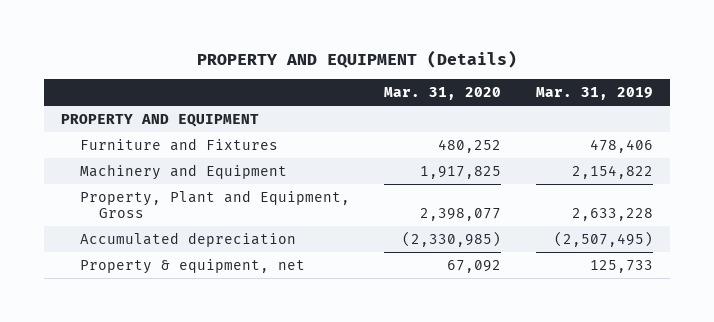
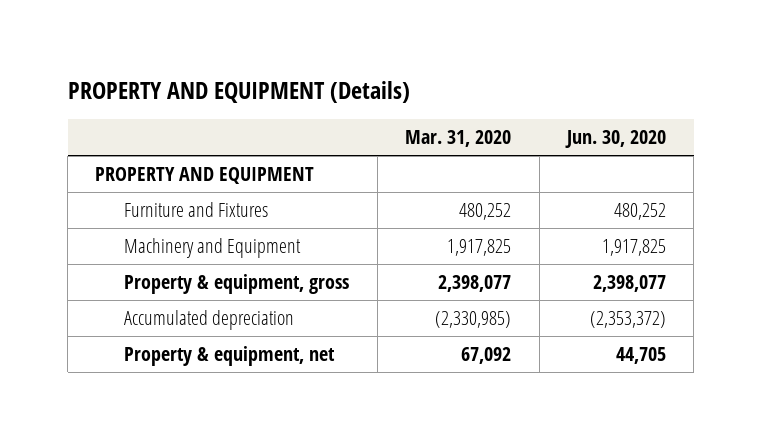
- | Mar. 31, 2020 | Mar. 31, 2019
+ | Mar. 31, 2020 | Jun. 30, 2020
- Property, Plant and Equipment, Gross | 2,398,077 | 2,633,228
+ Property & equipment, gross | 2,398,077 | 2,398,077

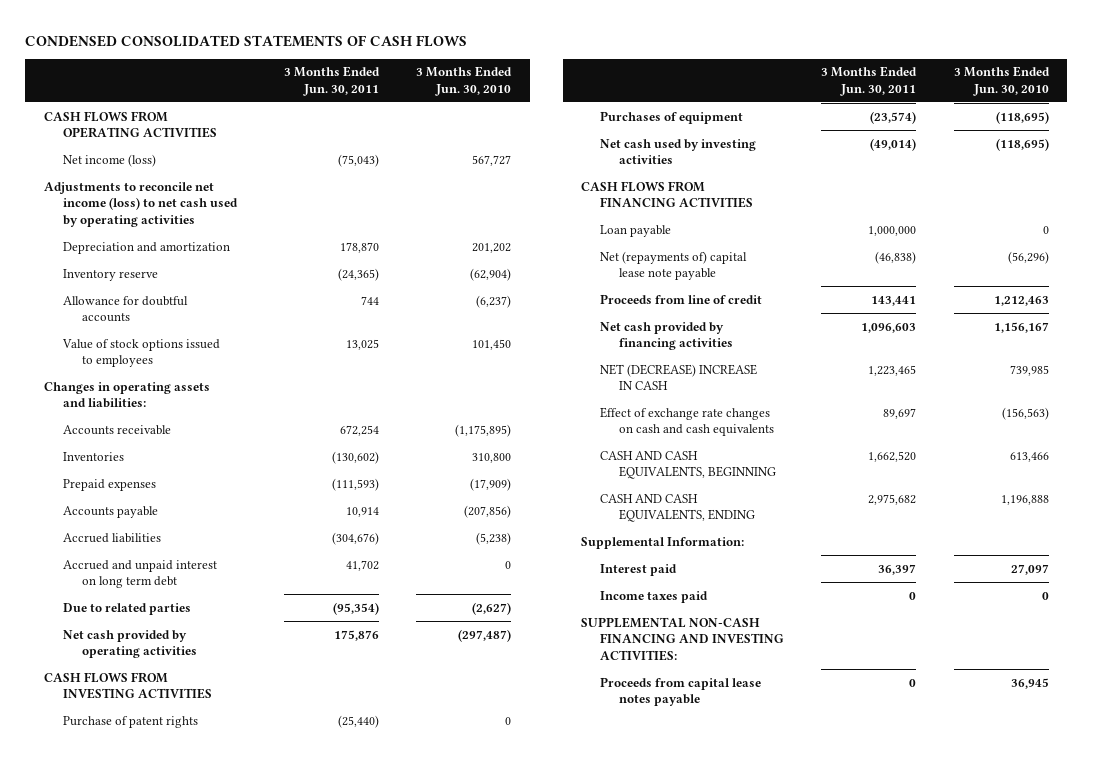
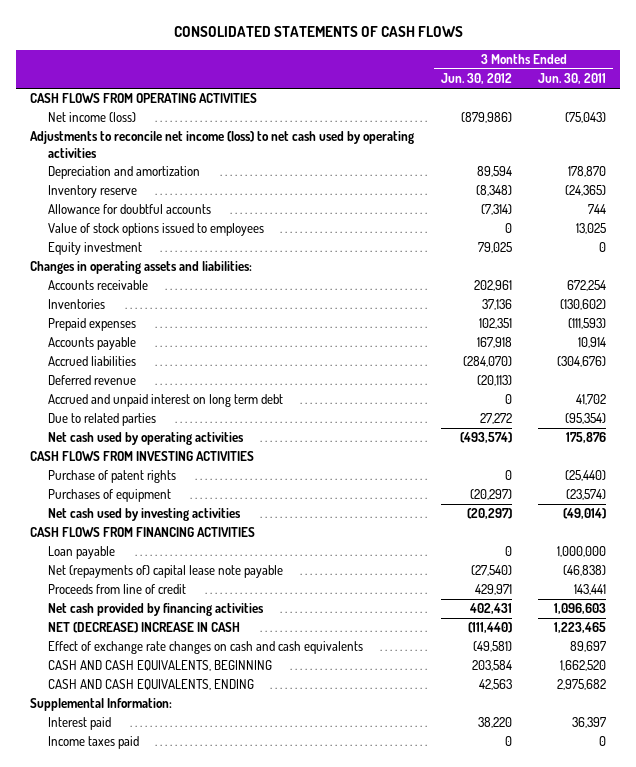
- CONDENSED CONSOLIDATED STATEMENTS OF CASH FLOWS
+ CONSOLIDATED STATEMENTS OF CASH FLOWS
- | 3 Months Ended Jun. 30, 2011 | 3 Months Ended Jun. 30, 2010
+ | 3 Months Ended Jun. 30, 2012 | 3 Months Ended Jun. 30, 2011
+ Equity investment | 79,025 | 0
+ Deferred revenue | (20,113) |
- Net cash provided by operating activities | 175,876 | (297,487)
+ Net cash used by operating activities | (493,574) | 175,876
- SUPPLEMENTAL NON-CASH FINANCING AND INVESTING ACTIVITIES:
- Proceeds from capital lease notes payable | 0 | 36,945

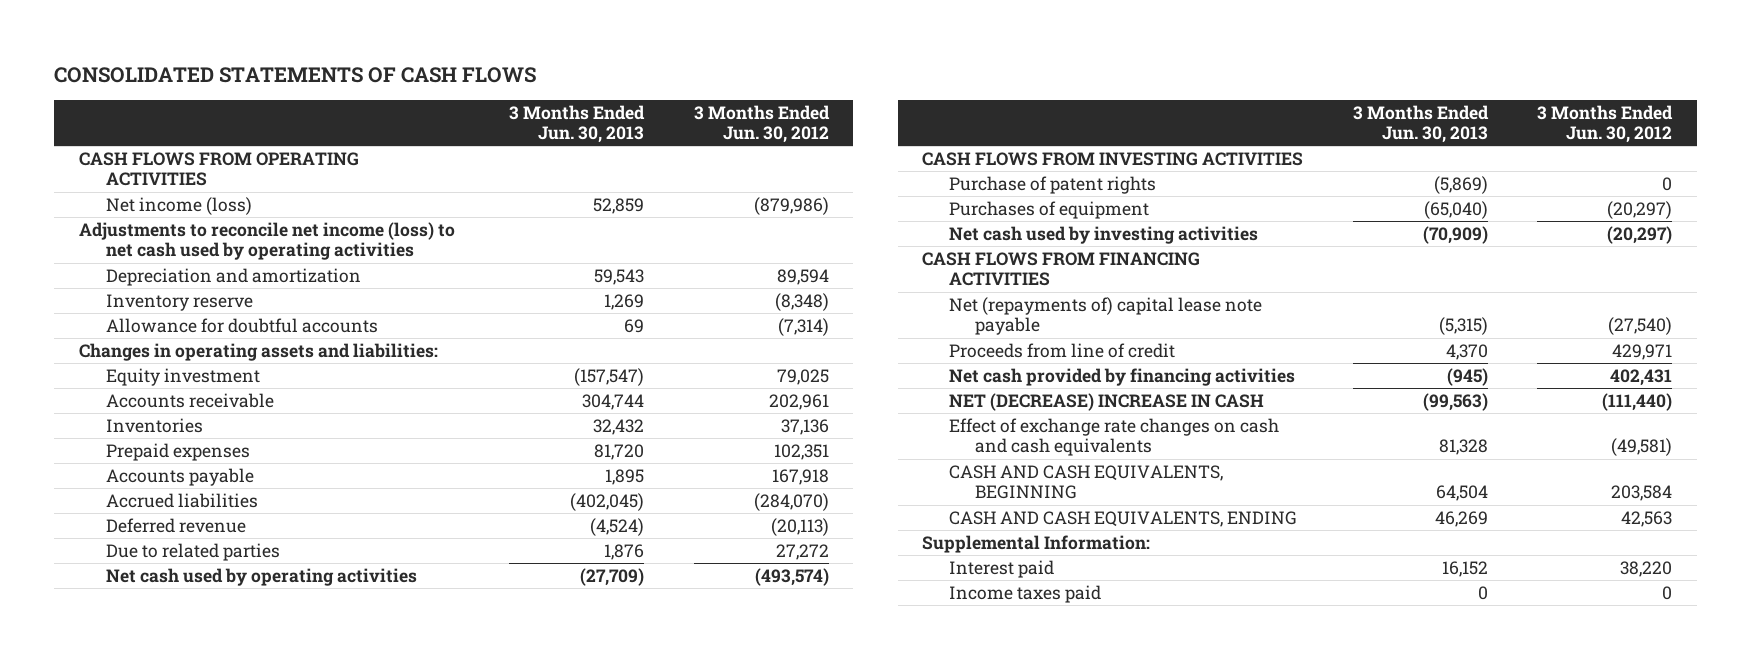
- | 3 Months Ended Jun. 30, 2012 | 3 Months Ended Jun. 30, 2011
+ | 3 Months Ended Jun. 30, 2013 | 3 Months Ended Jun. 30, 2012
- Value of stock options issued to employees | 0 | 13,025
moved down: Equity investment | (157,547) | 79,025
- Accrued and unpaid interest on long term debt | 0 | 41,702
- Loan payable | 0 | 1,000,000

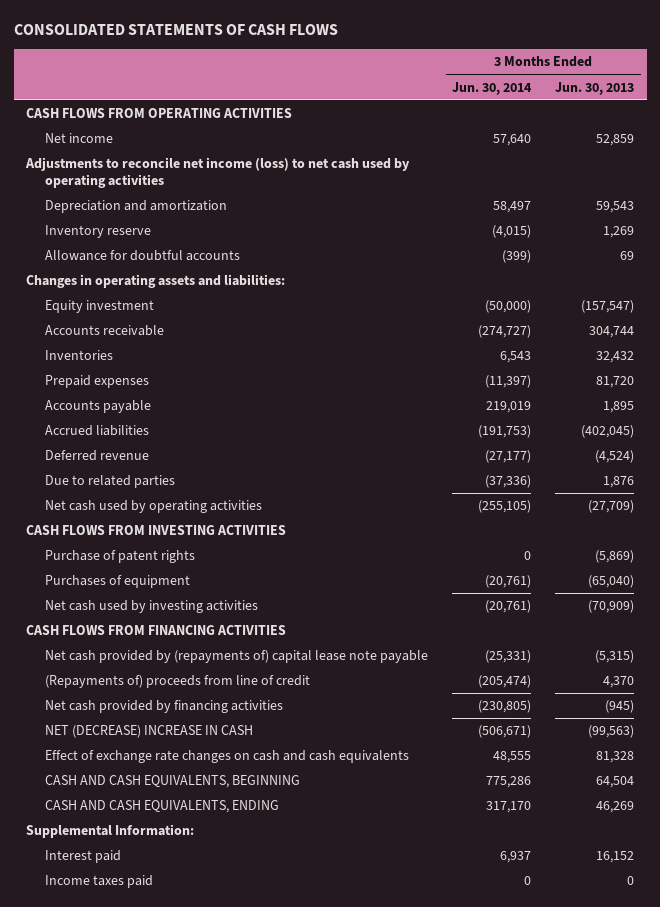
- | 3 Months Ended Jun. 30, 2013 | 3 Months Ended Jun. 30, 2012
+ | 3 Months Ended Jun. 30, 2014 | 3 Months Ended Jun. 30, 2013
- Net income (loss) | 52,859 | (879,986)
+ Net income | 57,640 | 52,859
- Net (repayments of) capital lease note payable | (5,315) | (27,540)
- Proceeds from line of credit | 4,370 | 429,971
+ Net cash provided by (repayments of) capital lease note payable | (25,331) | (5,315)
+ (Repayments of) proceeds from line of credit | (205,474) | 4,370

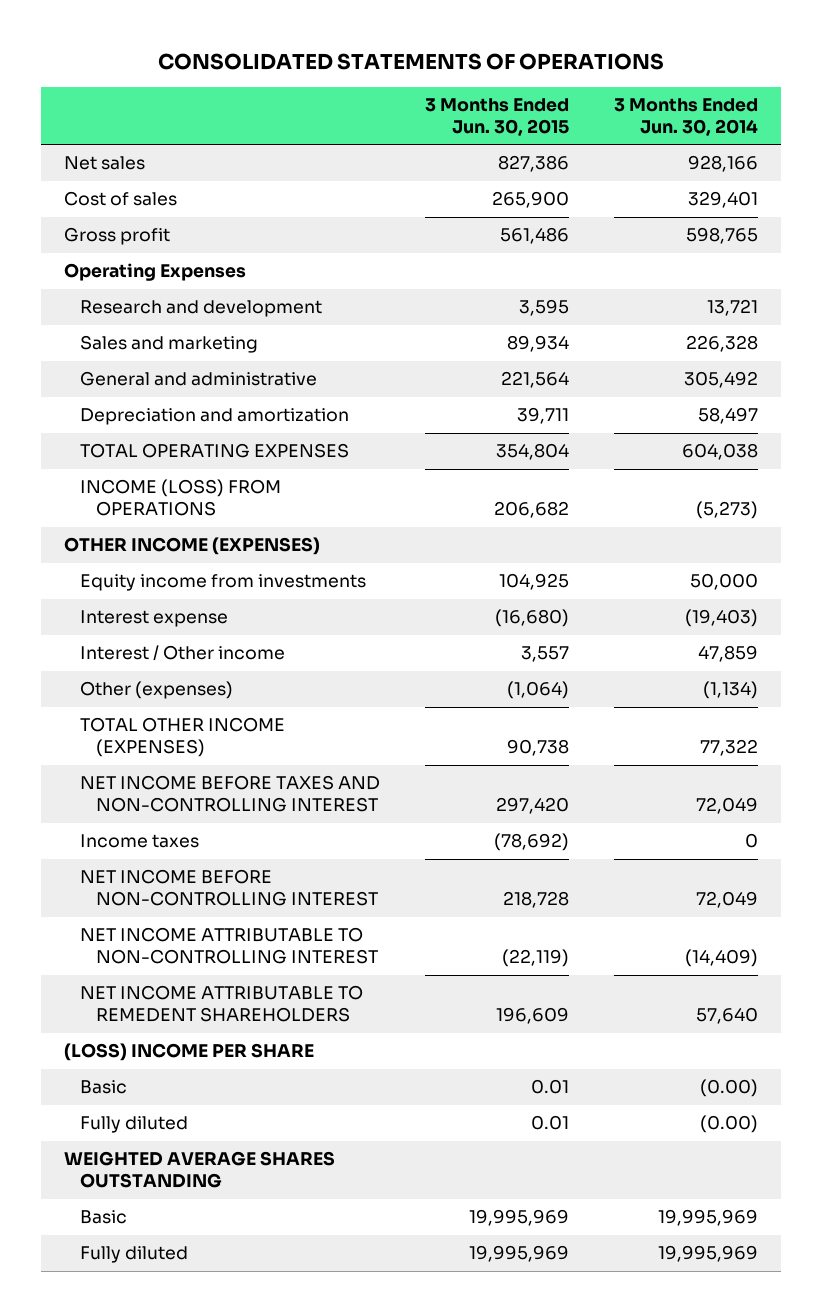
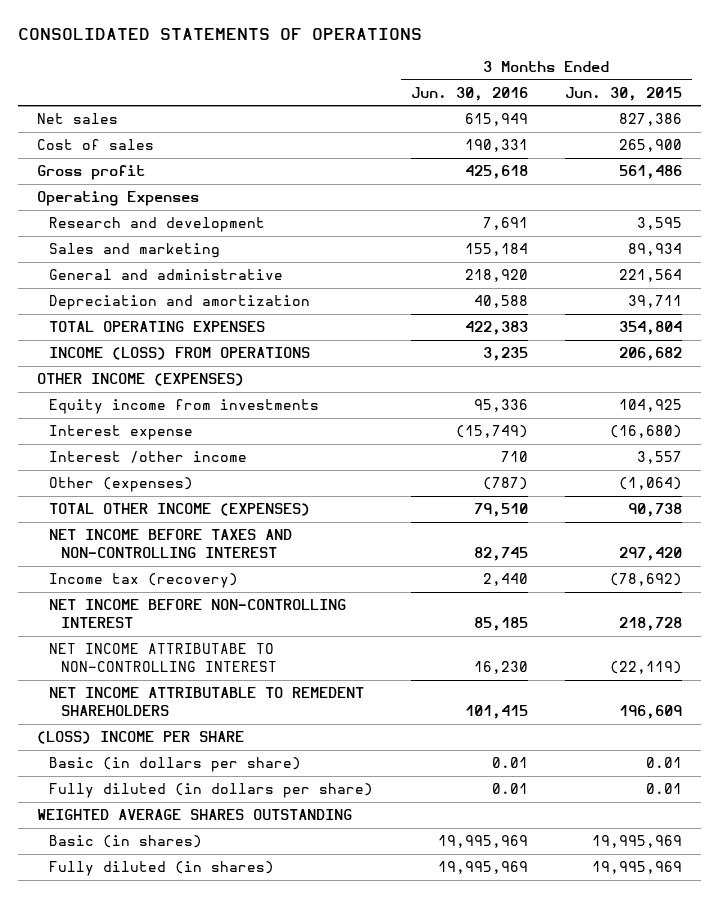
- | 3 Months Ended Jun. 30, 2015 | 3 Months Ended Jun. 30, 2014
+ | 3 Months Ended Jun. 30, 2016 | 3 Months Ended Jun. 30, 2015
- Interest / Other income | 3,557 | 47,859
+ Interest /other income | 710 | 3,557
- Income taxes | (78,692) | 0
+ Income tax (recovery) | 2,440 | (78,692)
- NET INCOME ATTRIBUTABLE TO NON-CONTROLLING INTEREST | (22,119) | (14,409)
+ NET INCOME ATTRIBUTABE TO NON-CONTROLLING INTEREST | 16,230 | (22,119)
- Basic | 0.01 | (0.00)
- Fully diluted | 0.01 | (0.00)
+ Basic (in dollars per share) | 0.01 | 0.01
+ Fully diluted (in dollars per share) | 0.01 | 0.01
- Basic | 19,995,969 | 19,995,969
- Fully diluted | 19,995,969 | 19,995,969
+ Basic (in shares) | 19,995,969 | 19,995,969
+ Fully diluted (in shares) | 19,995,969 | 19,995,969

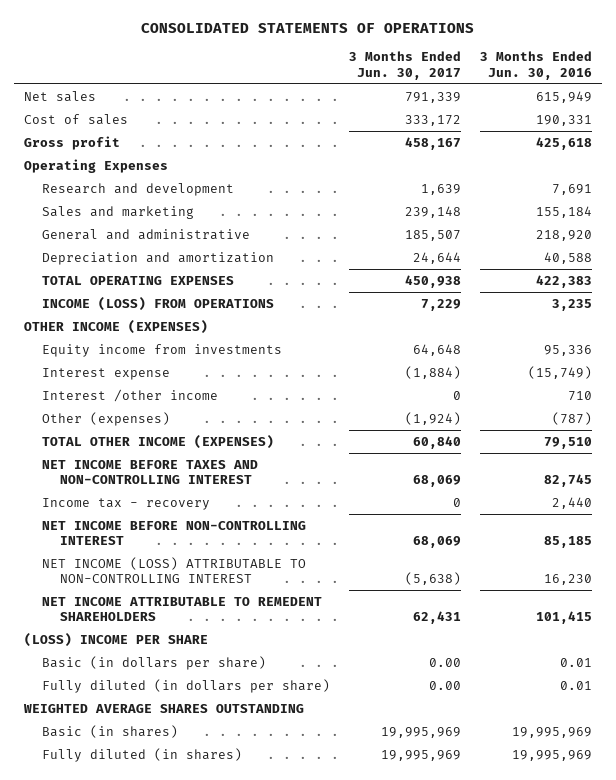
- | 3 Months Ended Jun. 30, 2016 | 3 Months Ended Jun. 30, 2015
+ | 3 Months Ended Jun. 30, 2017 | 3 Months Ended Jun. 30, 2016
- Income tax (recovery) | 2,440 | (78,692)
+ Income tax - recovery | 0 | 2,440
- NET INCOME ATTRIBUTABE TO NON-CONTROLLING INTEREST | 16,230 | (22,119)
+ NET INCOME (LOSS) ATTRIBUTABLE TO NON-CONTROLLING INTEREST | (5,638) | 16,230

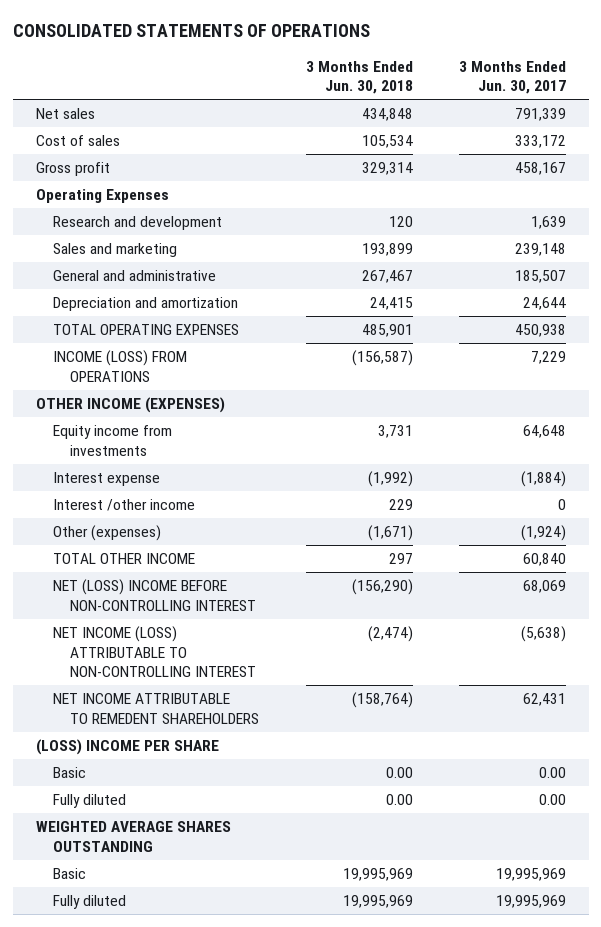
- | 3 Months Ended Jun. 30, 2017 | 3 Months Ended Jun. 30, 2016
+ | 3 Months Ended Jun. 30, 2018 | 3 Months Ended Jun. 30, 2017
- TOTAL OTHER INCOME (EXPENSES) | 60,840 | 79,510
- NET INCOME BEFORE TAXES AND NON-CONTROLLING INTEREST | 68,069 | 82,745
- Income tax - recovery | 0 | 2,440
- NET INCOME BEFORE NON-CONTROLLING INTEREST | 68,069 | 85,185
+ TOTAL OTHER INCOME | 297 | 60,840
+ NET (LOSS) INCOME BEFORE NON-CONTROLLING INTEREST | (156,290) | 68,069
- Basic (in dollars per share) | 0.00 | 0.01
- Fully diluted (in dollars per share) | 0.00 | 0.01
+ Basic | 0.00 | 0.00
+ Fully diluted | 0.00 | 0.00
- Basic (in shares) | 19,995,969 | 19,995,969
- Fully diluted (in shares) | 19,995,969 | 19,995,969
+ Basic | 19,995,969 | 19,995,969
+ Fully diluted | 19,995,969 | 19,995,969

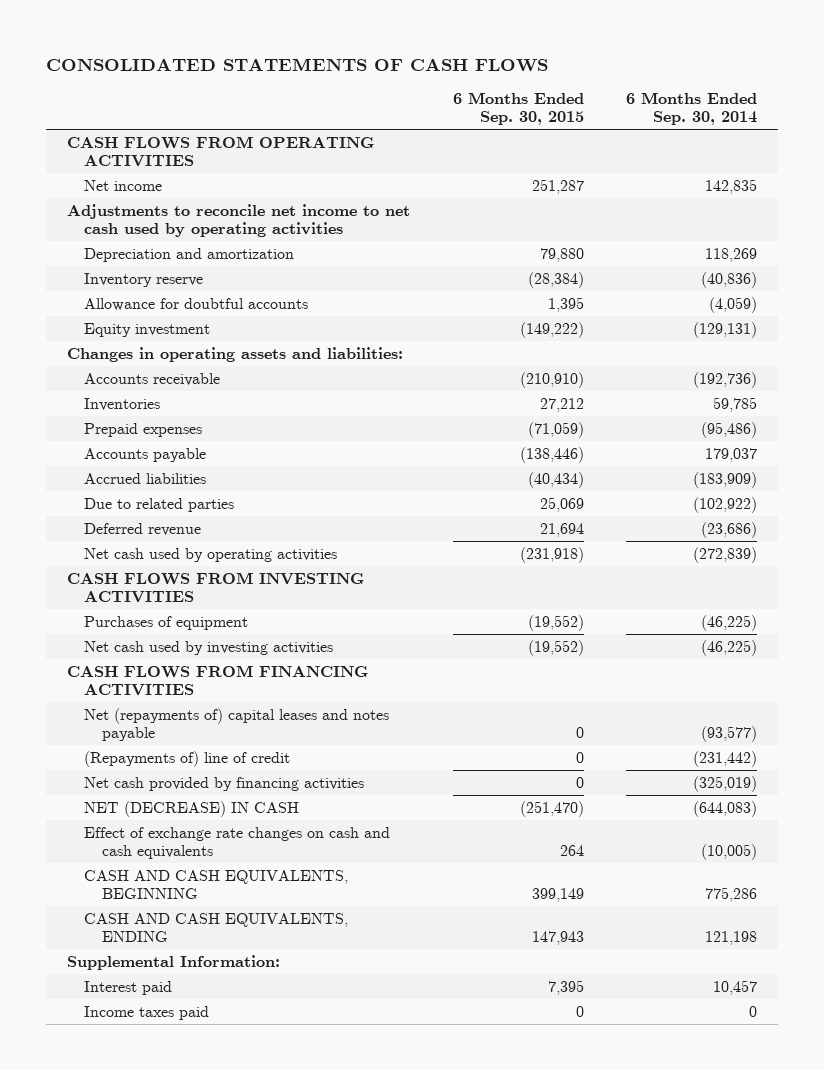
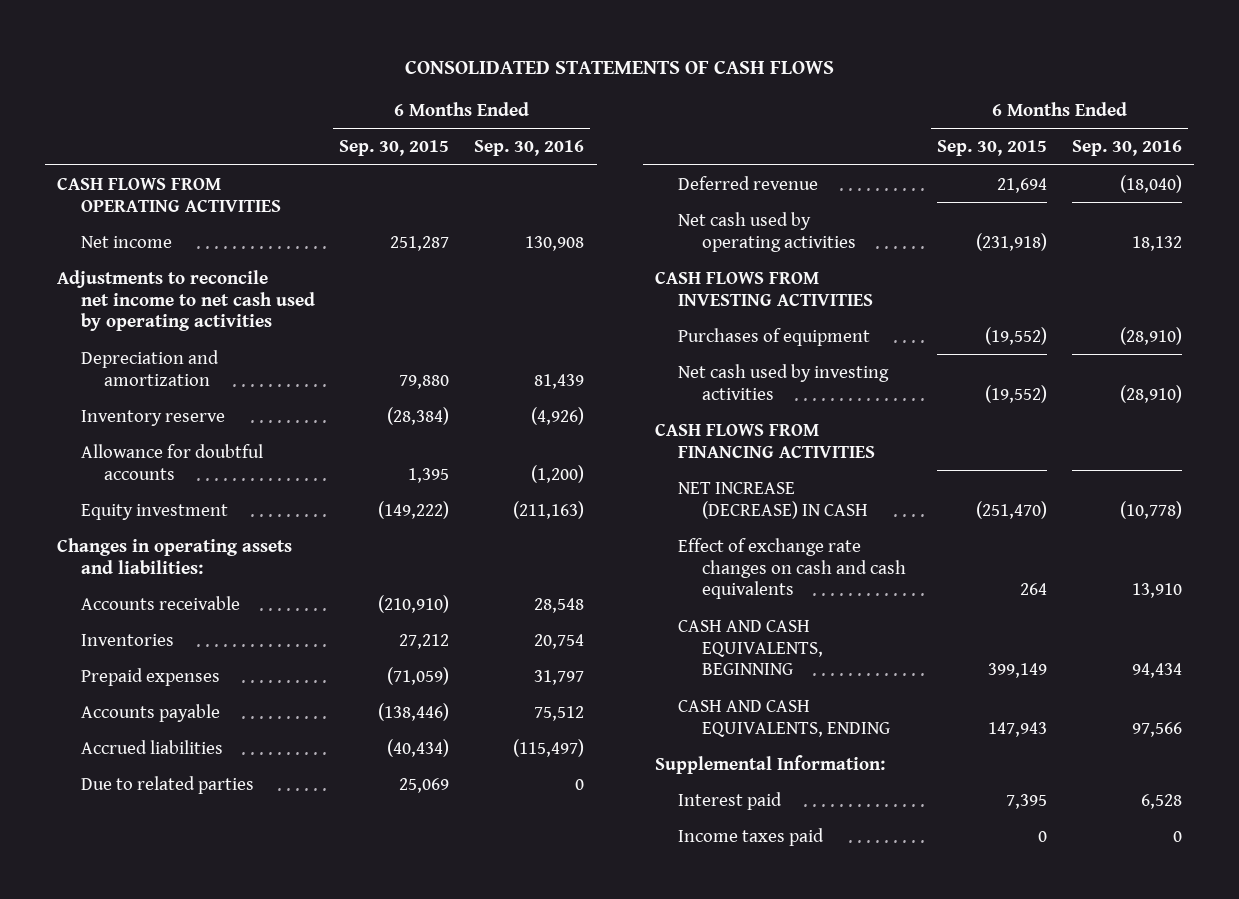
- | 6 Months Ended Sep. 30, 2015 | 6 Months Ended Sep. 30, 2014
+ | 6 Months Ended Sep. 30, 2015 | 6 Months Ended Sep. 30, 2016
- Net (repayments of) capital leases and notes payable | 0 | (93,577)
- (Repayments of) line of credit | 0 | (231,442)
- Net cash provided by financing activities | 0 | (325,019)
- NET (DECREASE) IN CASH | (251,470) | (644,083)
+ NET INCREASE (DECREASE) IN CASH | (251,470) | (10,778)

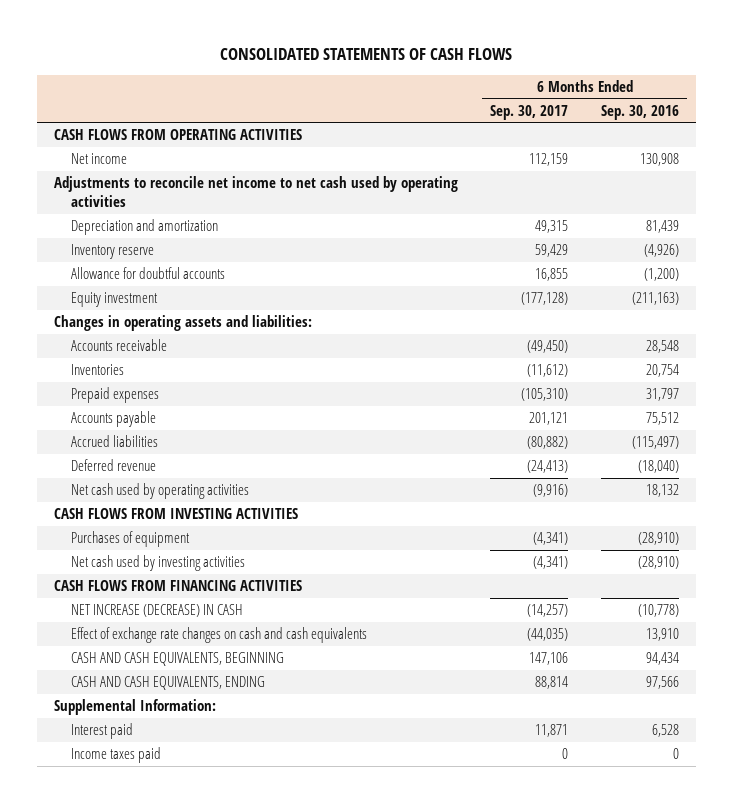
- | 6 Months Ended Sep. 30, 2015 | 6 Months Ended Sep. 30, 2016
+ | 6 Months Ended Sep. 30, 2017 | 6 Months Ended Sep. 30, 2016
- Due to related parties | 25,069 | 0

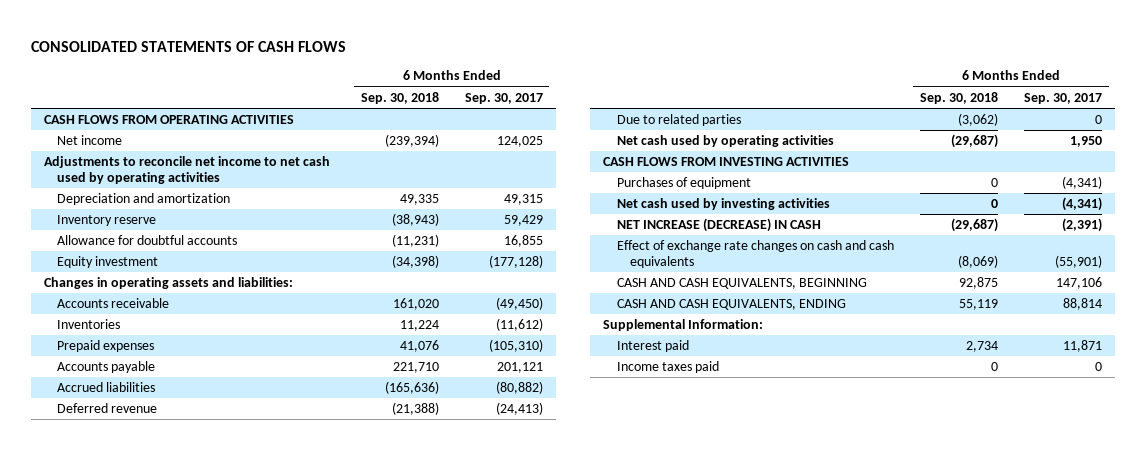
- | 6 Months Ended Sep. 30, 2017 | 6 Months Ended Sep. 30, 2016
+ | 6 Months Ended Sep. 30, 2018 | 6 Months Ended Sep. 30, 2017
- Net income | 112,159 | 130,908
+ Net income | (239,394) | 124,025
- Net cash used by operating activities | (9,916) | 18,132
+ Due to related parties | (3,062) | 0
+ Net cash used by operating activities | (29,687) | 1,950
- CASH FLOWS FROM FINANCING ACTIVITIES
- NET INCREASE (DECREASE) IN CASH | (14,257) | (10,778)
- Effect of exchange rate changes on cash and cash equivalents | (44,035) | 13,910
+ NET INCREASE (DECREASE) IN CASH | (29,687) | (2,391)
+ Effect of exchange rate changes on cash and cash equivalents | (8,069) | (55,901)

